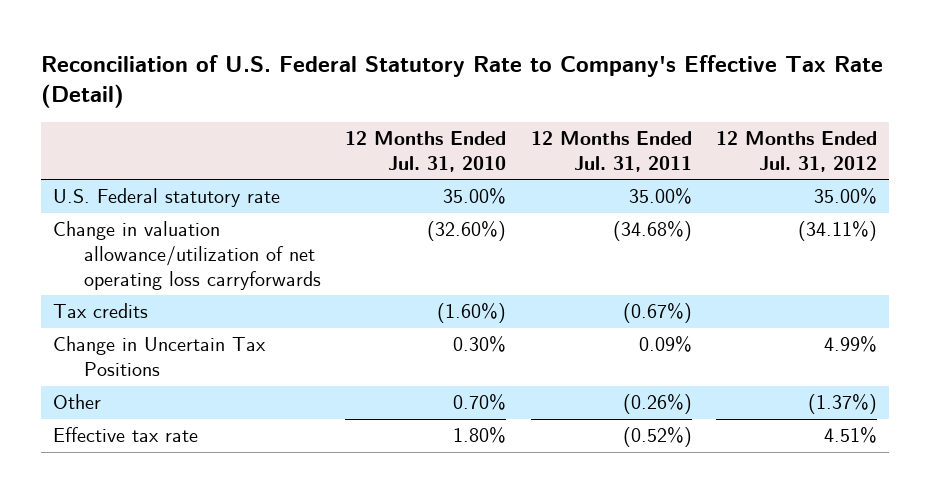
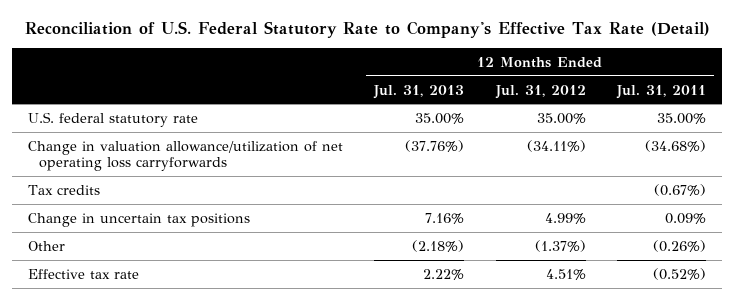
- | 12 Months Ended Jul. 31, 2010 | 12 Months Ended Jul. 31, 2011 | 12 Months Ended Jul. 31, 2012
+ | 12 Months Ended Jul. 31, 2013 | 12 Months Ended Jul. 31, 2012 | 12 Months Ended Jul. 31, 2011
- U.S. Federal statutory rate | 35.00% | 35.00% | 35.00%
+ U.S. federal statutory rate | 35.00% | 35.00% | 35.00%
- Change in Uncertain Tax Positions | 0.30% | 0.09% | 4.99%
+ Change in uncertain tax positions | 7.16% | 4.99% | 0.09%

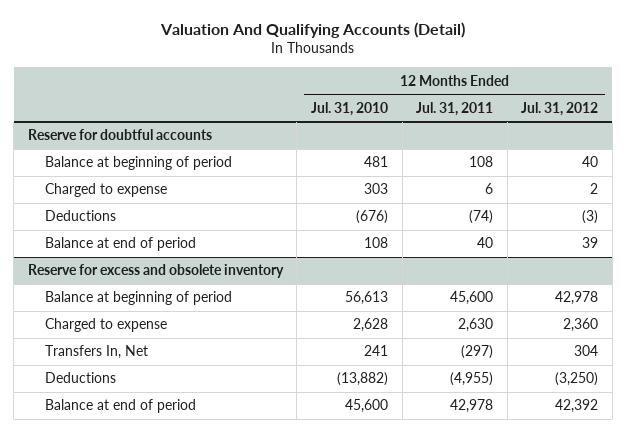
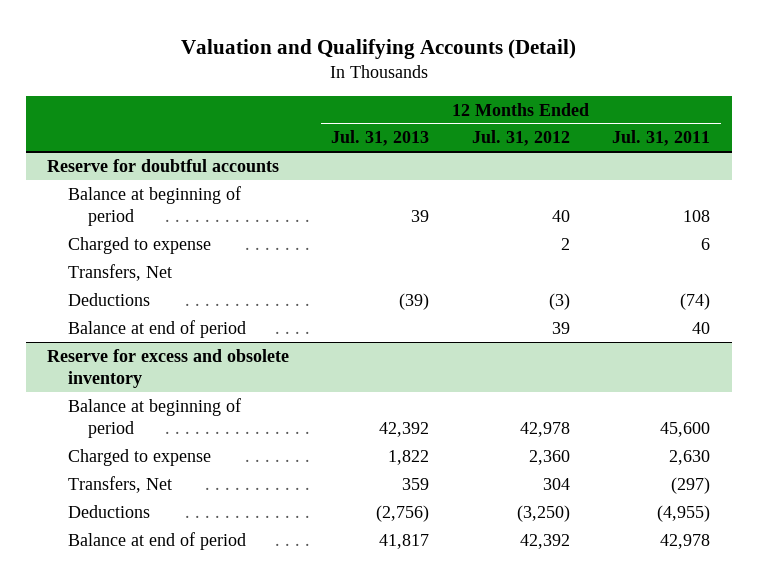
- Valuation And Qualifying Accounts (Detail)
+ Valuation and Qualifying Accounts (Detail)
- | 12 Months Ended Jul. 31, 2010 | 12 Months Ended Jul. 31, 2011 | 12 Months Ended Jul. 31, 2012
+ | 12 Months Ended Jul. 31, 2013 | 12 Months Ended Jul. 31, 2012 | 12 Months Ended Jul. 31, 2011
@ Reserve for doubtful accounts
+ Transfers, Net
@ Reserve for excess and obsolete inventory
- Transfers In, Net | 241 | (297) | 304
+ Transfers, Net | 359 | 304 | (297)

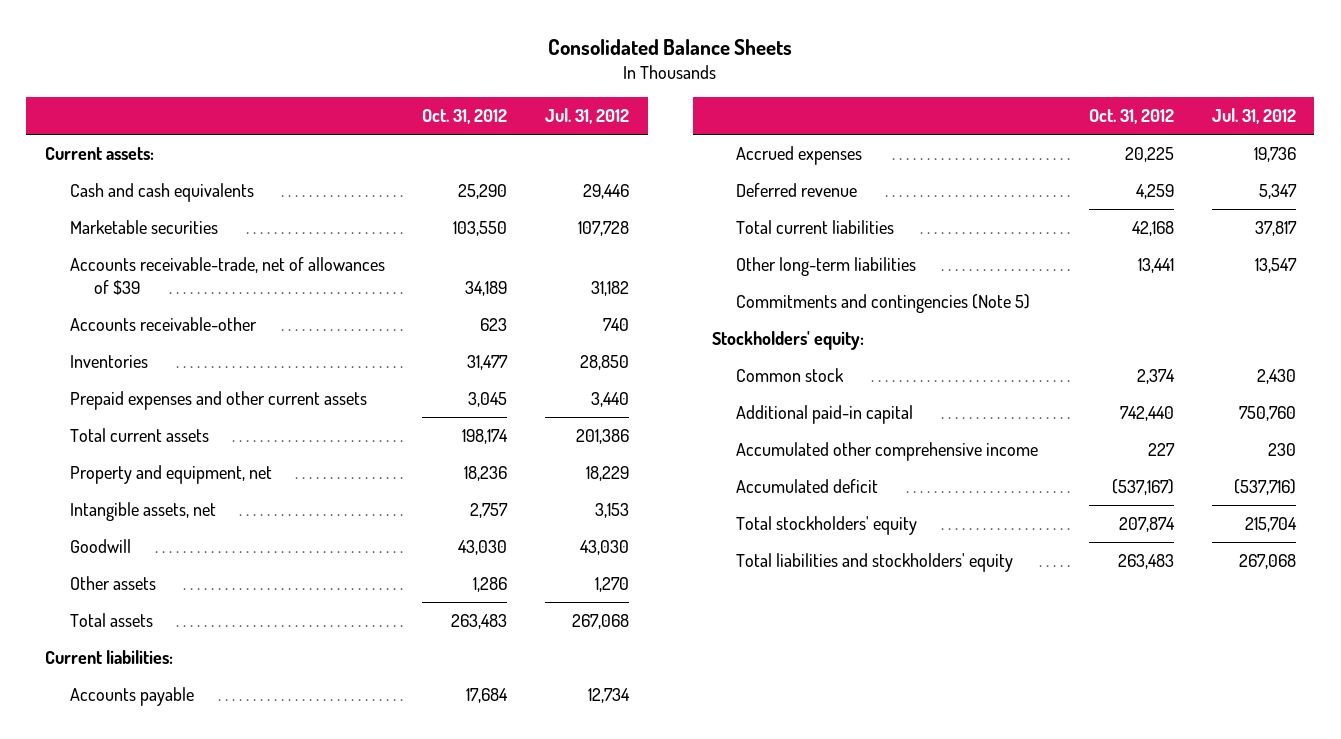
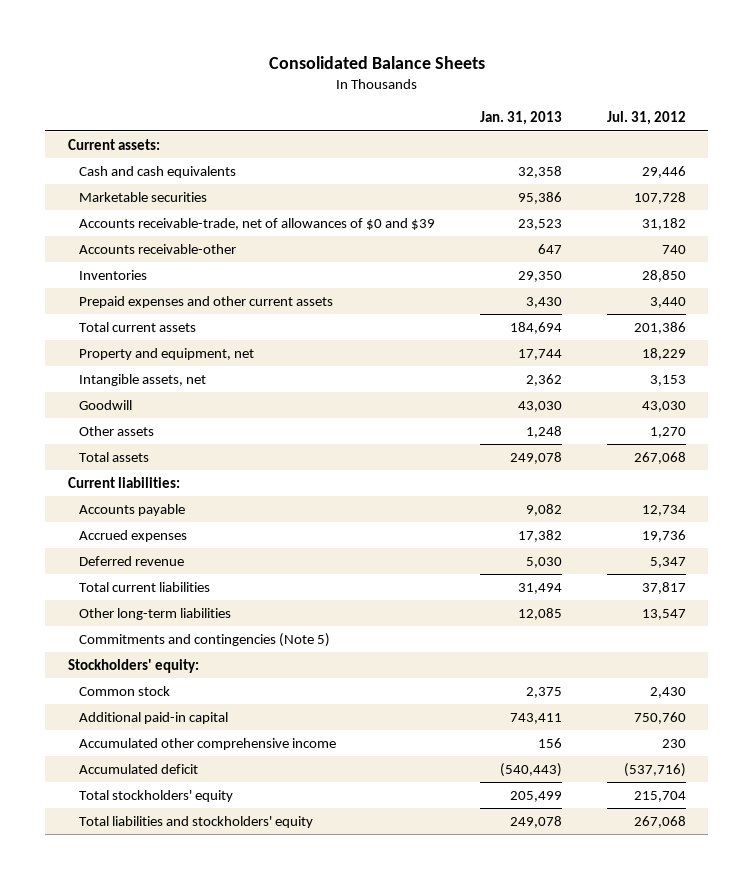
- | Oct. 31, 2012 | Jul. 31, 2012
+ | Jan. 31, 2013 | Jul. 31, 2012
- Accounts receivable-trade, net of allowances of $39 | 34,189 | 31,182
+ Accounts receivable-trade, net of allowances of $0 and $39 | 23,523 | 31,182

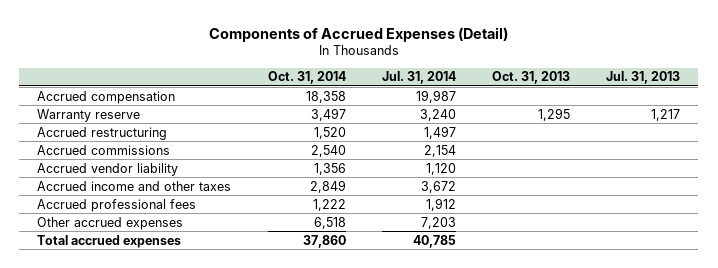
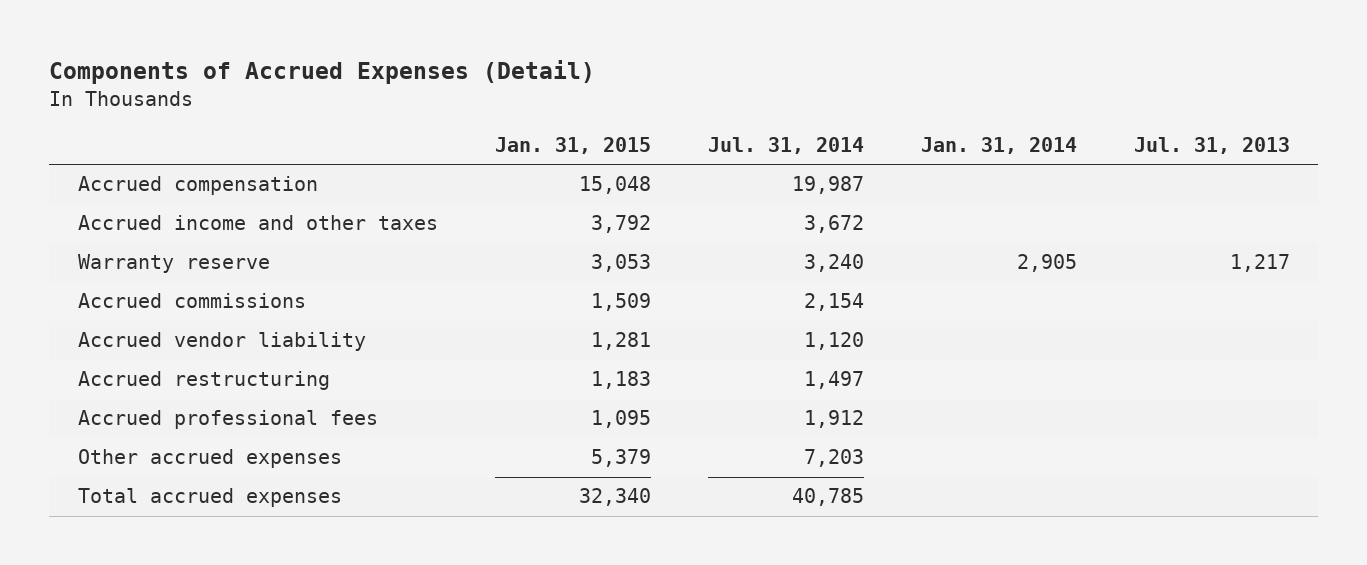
- | Oct. 31, 2014 | Jul. 31, 2014 | Oct. 31, 2013 | Jul. 31, 2013
+ | Jan. 31, 2015 | Jul. 31, 2014 | Jan. 31, 2014 | Jul. 31, 2013
moved up: Accrued income and other taxes | 3,792 | 3,672 | |
moved down: Accrued restructuring | 1,183 | 1,497 | |

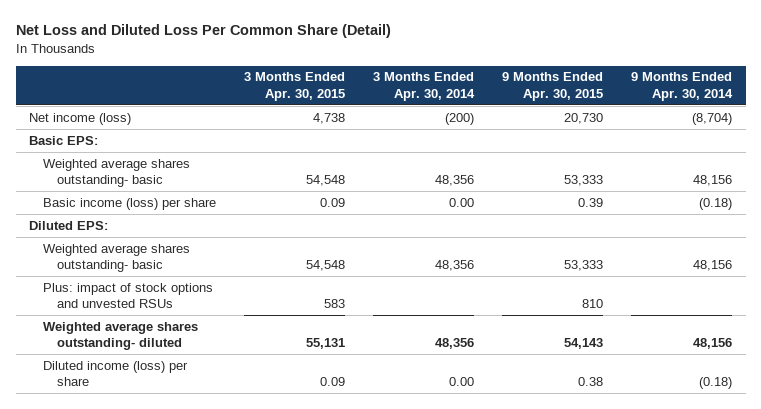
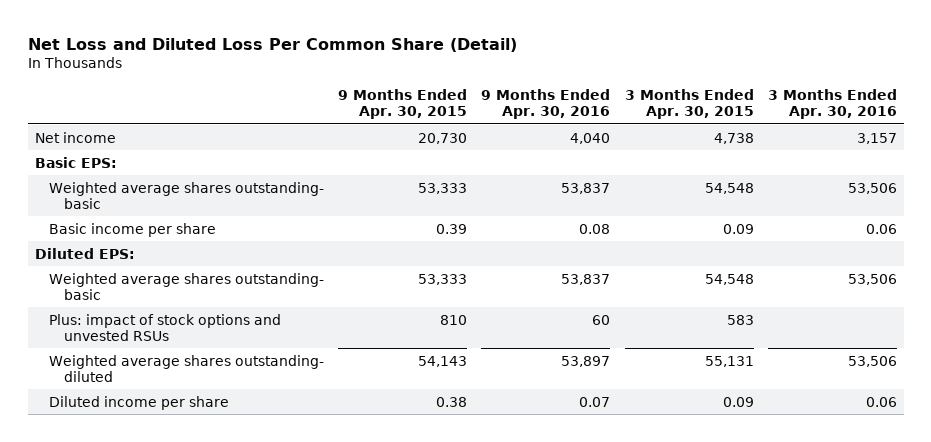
- | 3 Months Ended Apr. 30, 2015 | 3 Months Ended Apr. 30, 2014 | 9 Months Ended Apr. 30, 2015 | 9 Months Ended Apr. 30, 2014
+ | 9 Months Ended Apr. 30, 2015 | 9 Months Ended Apr. 30, 2016 | 3 Months Ended Apr. 30, 2015 | 3 Months Ended Apr. 30, 2016
- Net income (loss) | 4,738 | (200) | 20,730 | (8,704)
+ Net income | 20,730 | 4,040 | 4,738 | 3,157
- Basic income (loss) per share | 0.09 | 0.00 | 0.39 | (0.18)
+ Basic income per share | 0.39 | 0.08 | 0.09 | 0.06
- Diluted income (loss) per share | 0.09 | 0.00 | 0.38 | (0.18)
+ Diluted income per share | 0.38 | 0.07 | 0.09 | 0.06

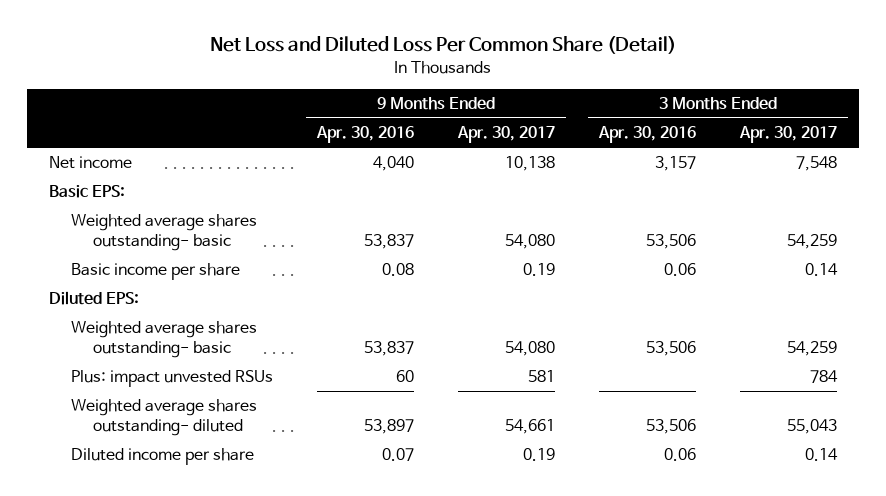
- | 9 Months Ended Apr. 30, 2015 | 9 Months Ended Apr. 30, 2016 | 3 Months Ended Apr. 30, 2015 | 3 Months Ended Apr. 30, 2016
+ | 9 Months Ended Apr. 30, 2016 | 9 Months Ended Apr. 30, 2017 | 3 Months Ended Apr. 30, 2016 | 3 Months Ended Apr. 30, 2017
- Plus: impact of stock options and unvested RSUs | 810 | 60 | 583 |
+ Plus: impact unvested RSUs | 60 | 581 | | 784

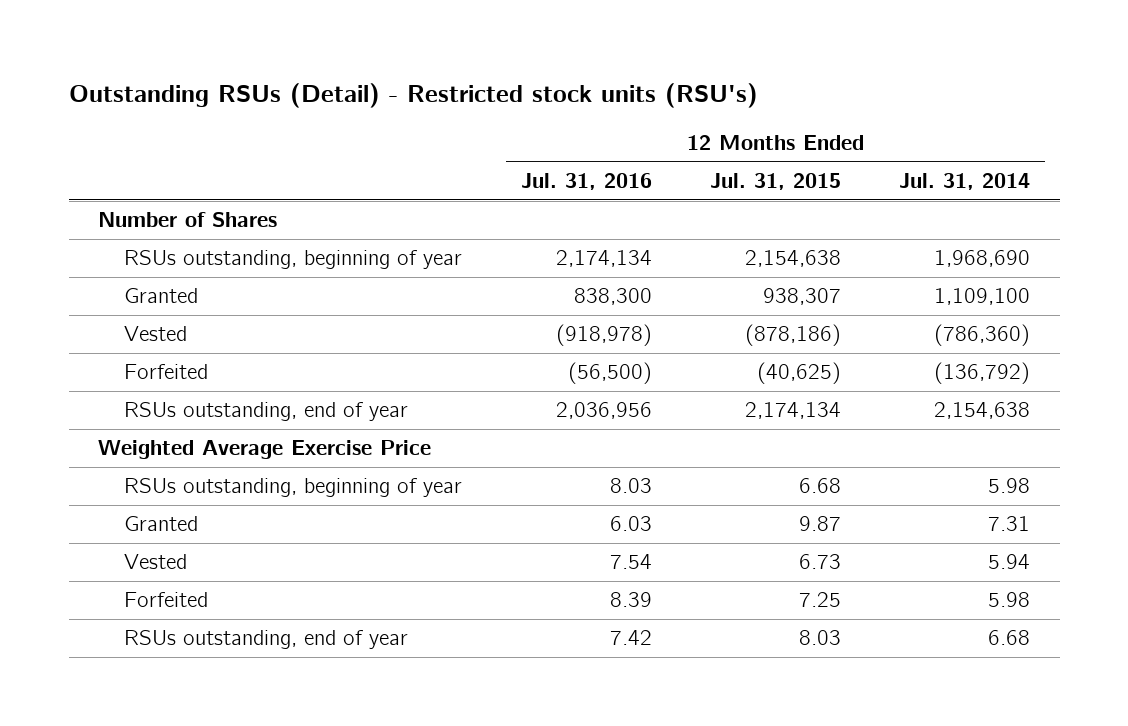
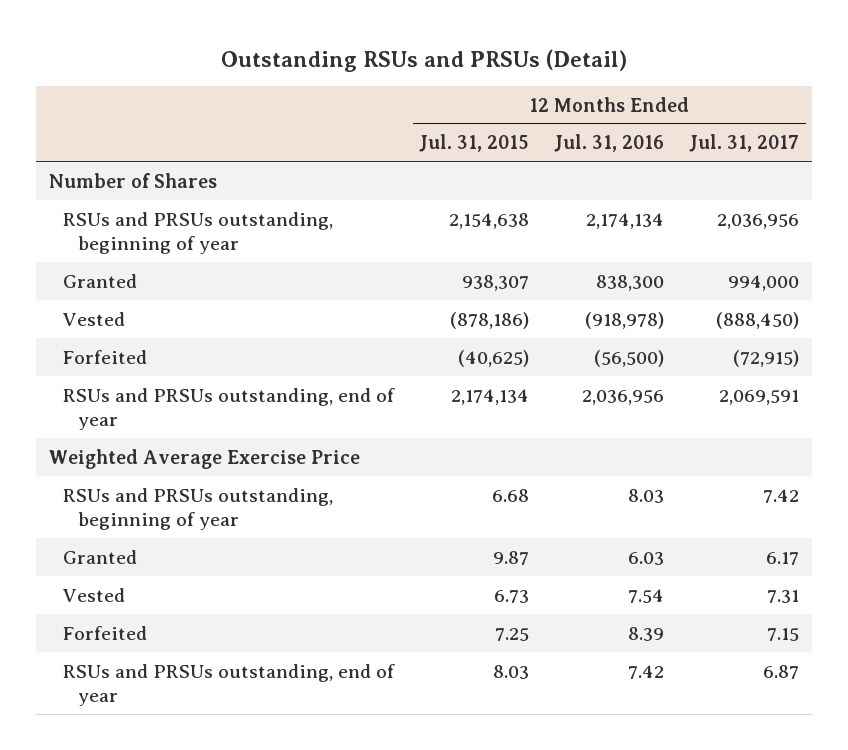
- Outstanding RSUs (Detail) - Restricted stock units (RSU's)
+ Outstanding RSUs and PRSUs (Detail)
- | 12 Months Ended Jul. 31, 2016 | 12 Months Ended Jul. 31, 2015 | 12 Months Ended Jul. 31, 2014
+ | 12 Months Ended Jul. 31, 2015 | 12 Months Ended Jul. 31, 2016 | 12 Months Ended Jul. 31, 2017
- RSUs outstanding, beginning of year | 2,174,134 | 2,154,638 | 1,968,690
+ RSUs and PRSUs outstanding, beginning of year | 2,154,638 | 2,174,134 | 2,036,956
- RSUs outstanding, end of year | 2,036,956 | 2,174,134 | 2,154,638
+ RSUs and PRSUs outstanding, end of year | 2,174,134 | 2,036,956 | 2,069,591
- RSUs outstanding, beginning of year | 8.03 | 6.68 | 5.98
+ RSUs and PRSUs outstanding, beginning of year | 6.68 | 8.03 | 7.42
- RSUs outstanding, end of year | 7.42 | 8.03 | 6.68
+ RSUs and PRSUs outstanding, end of year | 8.03 | 7.42 | 6.87

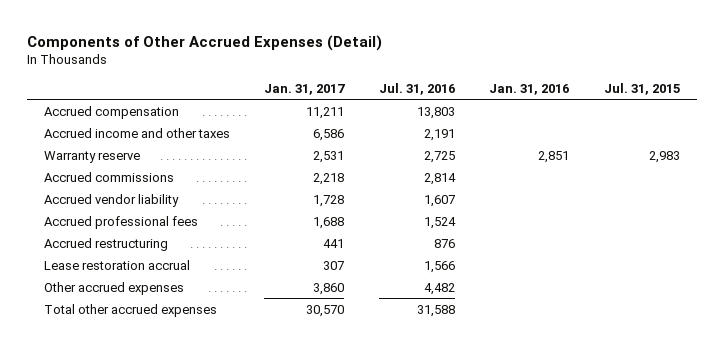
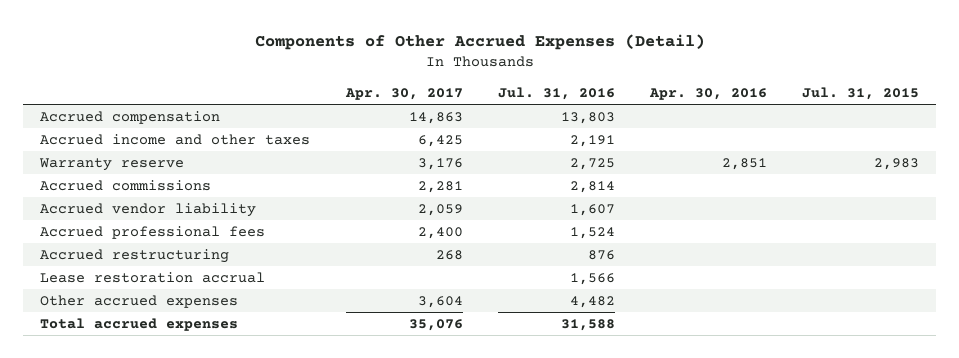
- | Jan. 31, 2017 | Jul. 31, 2016 | Jan. 31, 2016 | Jul. 31, 2015
+ | Apr. 30, 2017 | Jul. 31, 2016 | Apr. 30, 2016 | Jul. 31, 2015
- Total other accrued expenses | 30,570 | 31,588 | |
+ Total accrued expenses | 35,076 | 31,588 | |

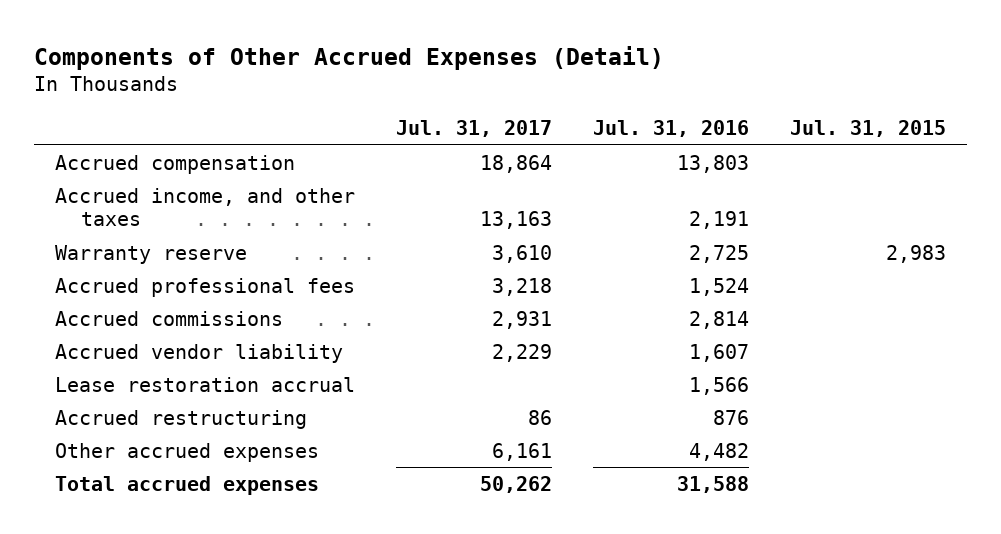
- | Apr. 30, 2017 | Jul. 31, 2016 | Apr. 30, 2016 | Jul. 31, 2015
+ | Jul. 31, 2017 | Jul. 31, 2016 | Jul. 31, 2015
- Accrued income and other taxes | 6,425 | 2,191 | |
+ Accrued income, and other taxes | 13,163 | 2,191 |
moved up: Accrued professional fees | 3,218 | 1,524 |
moved down: Accrued restructuring | 86 | 876 |

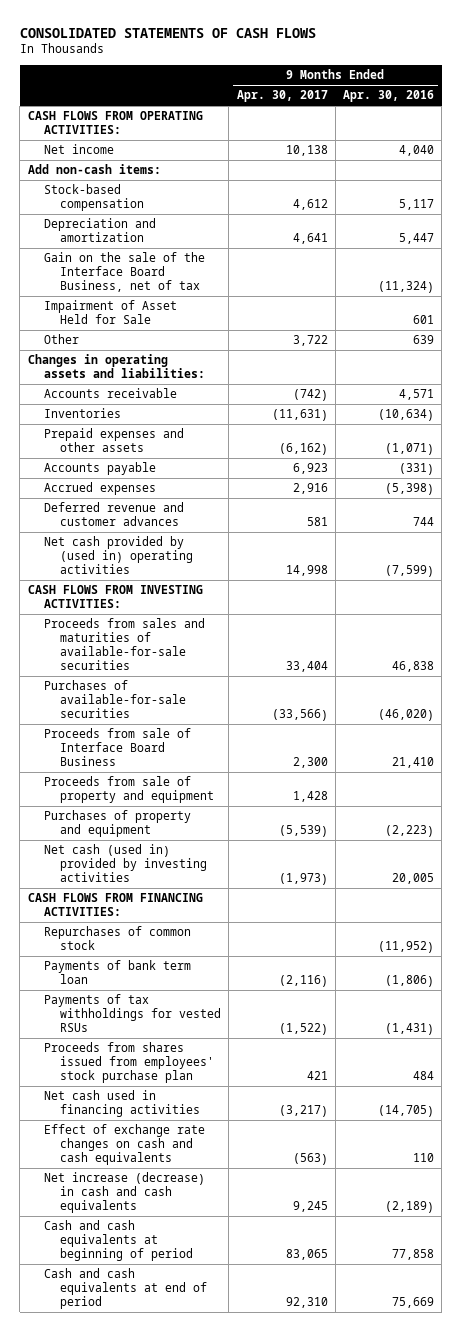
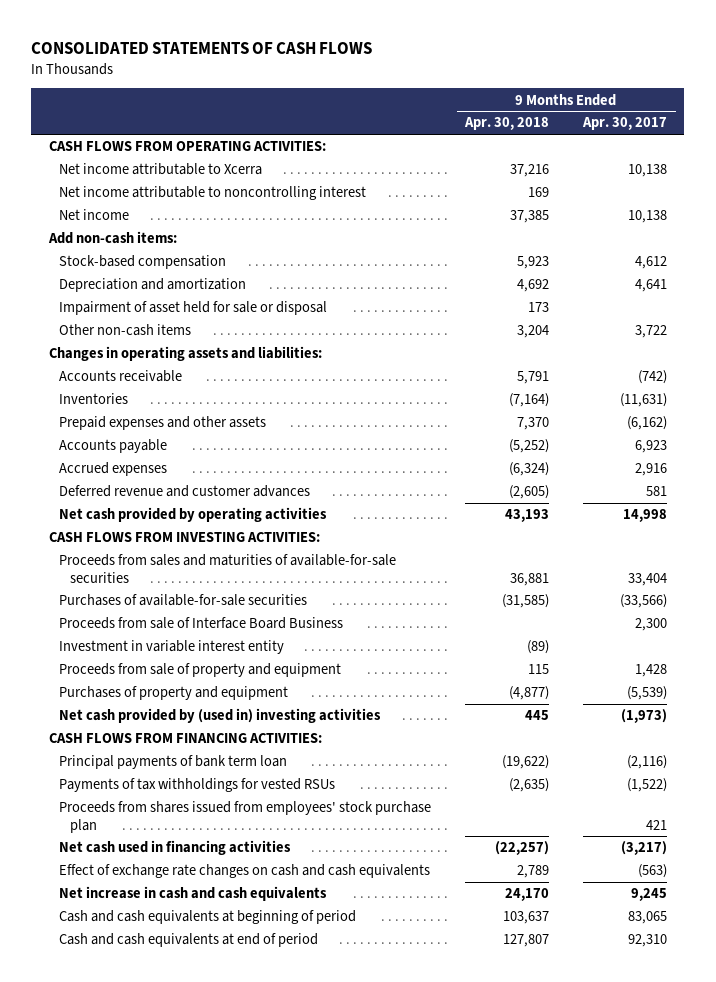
- | 9 Months Ended Apr. 30, 2017 | 9 Months Ended Apr. 30, 2016
+ | 9 Months Ended Apr. 30, 2018 | 9 Months Ended Apr. 30, 2017
+ Net income attributable to Xcerra | 37,216 | 10,138
+ Net income attributable to noncontrolling interest | 169 |
- Gain on the sale of the Interface Board Business, net of tax | | (11,324)
- Impairment of Asset Held for Sale | | 601
- Other | 3,722 | 639
+ Impairment of asset held for sale or disposal | 173 |
+ Other non-cash items | 3,204 | 3,722
- Net cash provided by (used in) operating activities | 14,998 | (7,599)
+ Net cash provided by operating activities | 43,193 | 14,998
+ Investment in variable interest entity | (89) |
- Net cash (used in) provided by investing activities | (1,973) | 20,005
+ Net cash provided by (used in) investing activities | 445 | (1,973)
- Repurchases of common stock | | (11,952)
- Payments of bank term loan | (2,116) | (1,806)
+ Principal payments of bank term loan | (19,622) | (2,116)
- Net increase (decrease) in cash and cash equivalents | 9,245 | (2,189)
+ Net increase in cash and cash equivalents | 24,170 | 9,245

